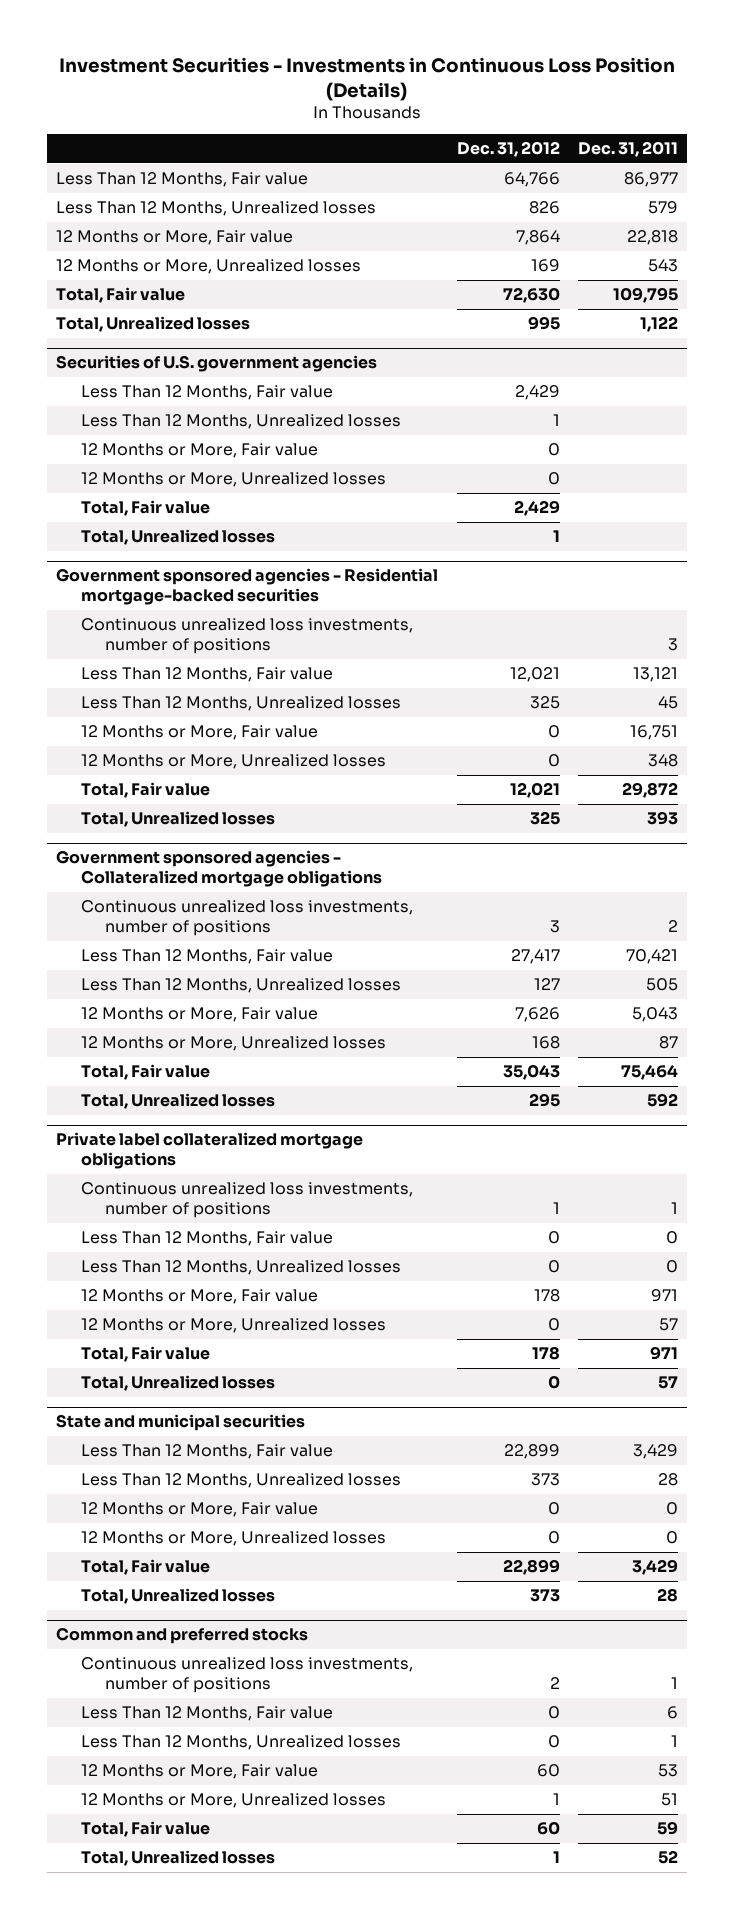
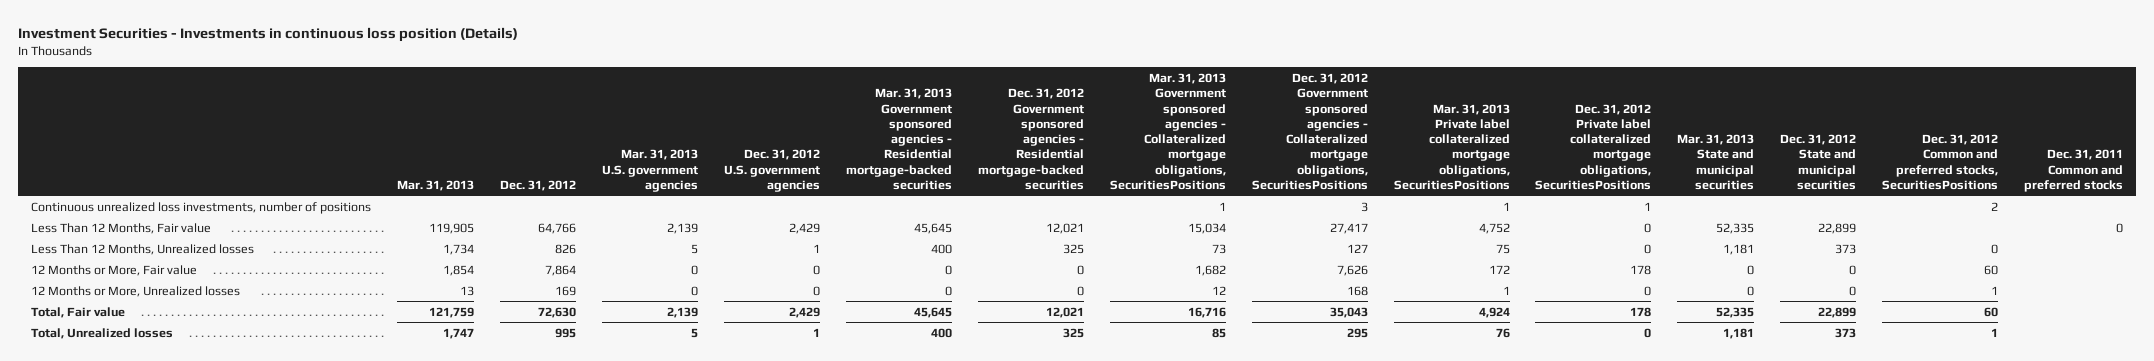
- Investment Securities - Investments in Continuous Loss Position (Details)
+ Investment Securities - Investments in continuous loss position (Details)
- | Dec. 31, 2012 | Dec. 31, 2011
+ | Mar. 31, 2013 | Dec. 31, 2012 | Mar. 31, 2013 U.S. government agencies | Dec. 31, 2012 U.S. government agencies | Mar. 31, 2013 Government sponsored agencies - Residential mortgage-backed securities | Dec. 31, 2012 Government sponsored agencies - Residential mortgage-backed securities | Mar. 31, 2013 Government sponsored agencies - Collateralized mortgage obligations, SecuritiesPositions | Dec. 31, 2012 Government sponsored agencies - Collateralized mortgage obligations, SecuritiesPositions | Mar. 31, 2013 Private label collateralized mortgage obligations, SecuritiesPositions | Dec. 31, 2012 Private label collateralized mortgage obligations, SecuritiesPositions | Mar. 31, 2013 State and municipal securities | Dec. 31, 2012 State and municipal securities | Dec. 31, 2012 Common and preferred stocks, SecuritiesPositions | Dec. 31, 2011 Common and preferred stocks
+ Continuous unrealized loss investments, number of positions | | | | | | | 1 | 3 | 1 | 1 | | | 2 |
- Securities of U.S. government agencies
- Less Than 12 Months, Fair value | 2,429 |
- Less Than 12 Months, Unrealized losses | 1 |
- 12 Months or More, Fair value | 0 |
- 12 Months or More, Unrealized losses | 0 |
- Total, Fair value | 2,429 |
- Total, Unrealized losses | 1 |
- Government sponsored agencies - Residential mortgage-backed securities
- Continuous unrealized loss investments, number of positions | | 3
- Less Than 12 Months, Fair value | 12,021 | 13,121
- Less Than 12 Months, Unrealized losses | 325 | 45
- 12 Months or More, Fair value | 0 | 16,751
- 12 Months or More, Unrealized losses | 0 | 348
- Total, Fair value | 12,021 | 29,872
- Total, Unrealized losses | 325 | 393
- Government sponsored agencies - Collateralized mortgage obligations
- Continuous unrealized loss investments, number of positions | 3 | 2
- Less Than 12 Months, Fair value | 27,417 | 70,421
- Less Than 12 Months, Unrealized losses | 127 | 505
- 12 Months or More, Fair value | 7,626 | 5,043
- 12 Months or More, Unrealized losses | 168 | 87
- Total, Fair value | 35,043 | 75,464
- Total, Unrealized losses | 295 | 592
- Private label collateralized mortgage obligations
- Continuous unrealized loss investments, number of positions | 1 | 1
- Less Than 12 Months, Fair value | 0 | 0
- Less Than 12 Months, Unrealized losses | 0 | 0
- 12 Months or More, Fair value | 178 | 971
- 12 Months or More, Unrealized losses | 0 | 57
- Total, Fair value | 178 | 971
- Total, Unrealized losses | 0 | 57
- State and municipal securities
- Less Than 12 Months, Fair value | 22,899 | 3,429
- Less Than 12 Months, Unrealized losses | 373 | 28
- 12 Months or More, Fair value | 0 | 0
- 12 Months or More, Unrealized losses | 0 | 0
- Total, Fair value | 22,899 | 3,429
- Total, Unrealized losses | 373 | 28
- Common and preferred stocks
- Continuous unrealized loss investments, number of positions | 2 | 1
- Less Than 12 Months, Fair value | 0 | 6
- Less Than 12 Months, Unrealized losses | 0 | 1
- 12 Months or More, Fair value | 60 | 53
- 12 Months or More, Unrealized losses | 1 | 51
- Total, Fair value | 60 | 59
- Total, Unrealized losses | 1 | 52

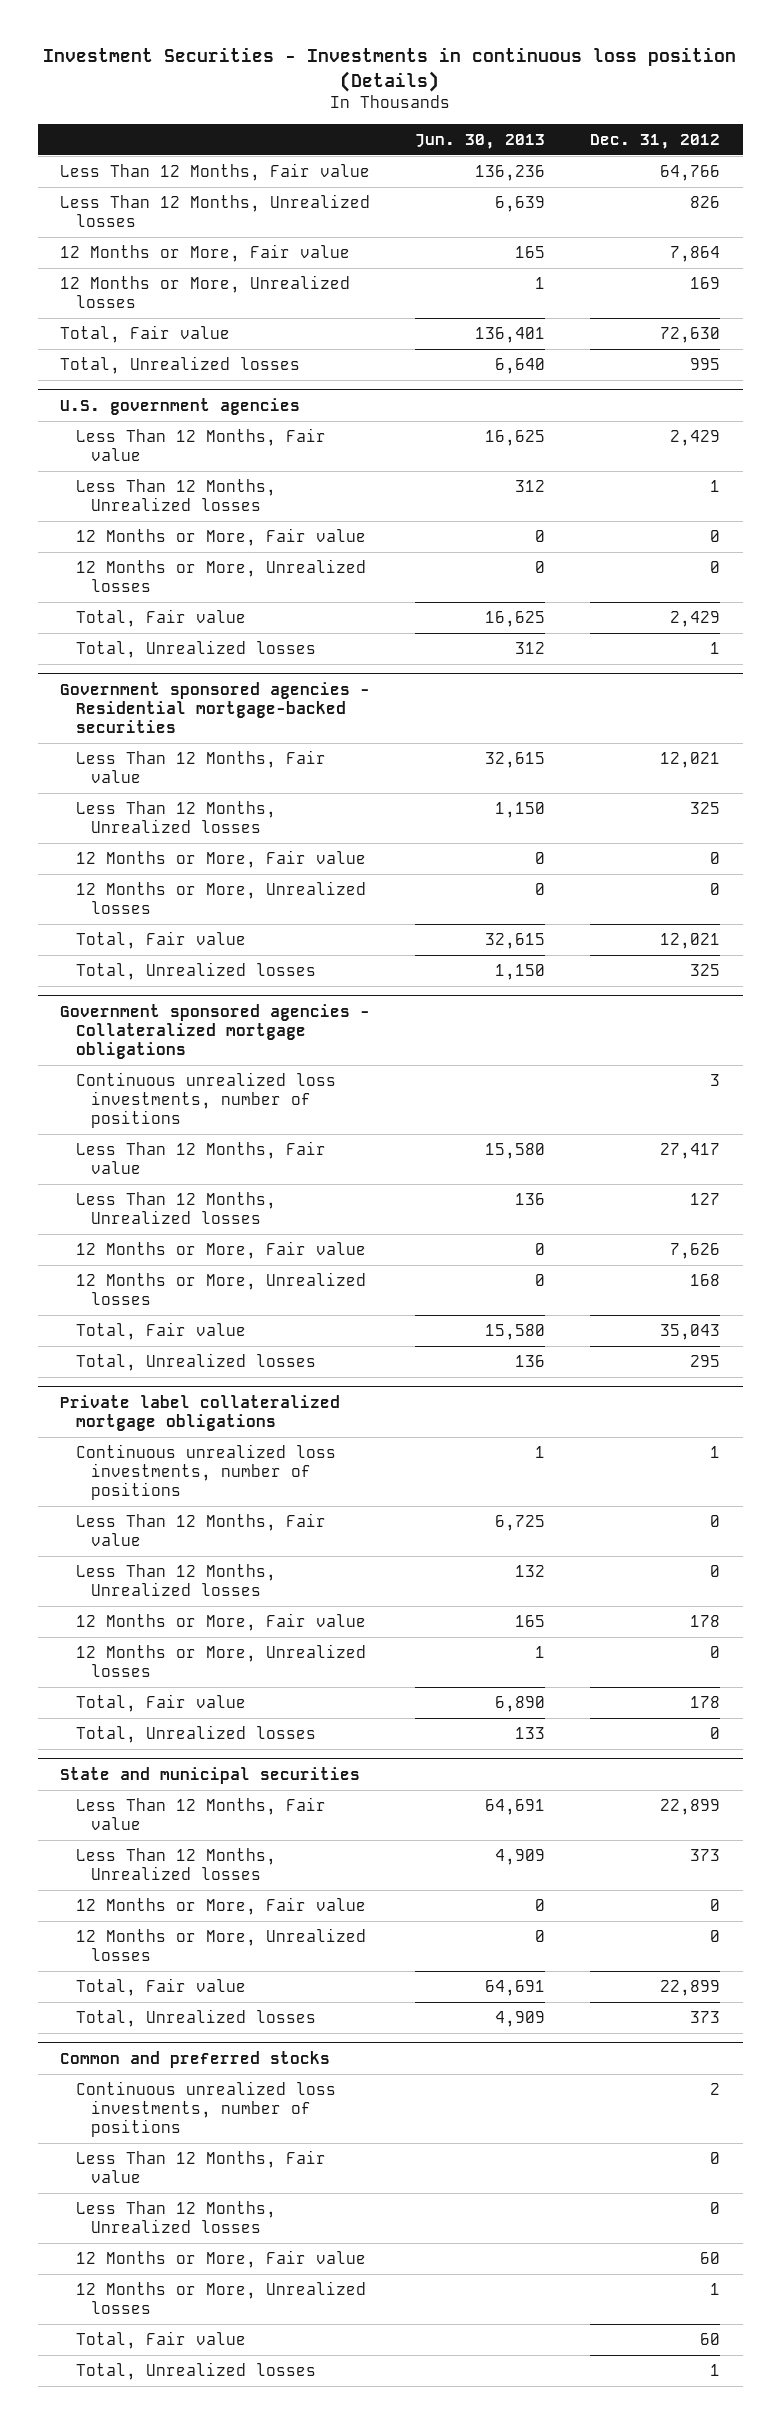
- | Mar. 31, 2013 | Dec. 31, 2012 | Mar. 31, 2013 U.S. government agencies | Dec. 31, 2012 U.S. government agencies | Mar. 31, 2013 Government sponsored agencies - Residential mortgage-backed securities | Dec. 31, 2012 Government sponsored agencies - Residential mortgage-backed securities | Mar. 31, 2013 Government sponsored agencies - Collateralized mortgage obligations, SecuritiesPositions | Dec. 31, 2012 Government sponsored agencies - Collateralized mortgage obligations, SecuritiesPositions | Mar. 31, 2013 Private label collateralized mortgage obligations, SecuritiesPositions | Dec. 31, 2012 Private label collateralized mortgage obligations, SecuritiesPositions | Mar. 31, 2013 State and municipal securities | Dec. 31, 2012 State and municipal securities | Dec. 31, 2012 Common and preferred stocks, SecuritiesPositions | Dec. 31, 2011 Common and preferred stocks
+ | Jun. 30, 2013 | Dec. 31, 2012
- Continuous unrealized loss investments, number of positions | | | | | | | 1 | 3 | 1 | 1 | | | 2 |
+ U.S. government agencies
+ Less Than 12 Months, Fair value | 16,625 | 2,429
+ Less Than 12 Months, Unrealized losses | 312 | 1
+ 12 Months or More, Fair value | 0 | 0
+ 12 Months or More, Unrealized losses | 0 | 0
+ Total, Fair value | 16,625 | 2,429
+ Total, Unrealized losses | 312 | 1
+ Government sponsored agencies - Residential mortgage-backed securities
+ Less Than 12 Months, Fair value | 32,615 | 12,021
+ Less Than 12 Months, Unrealized losses | 1,150 | 325
+ 12 Months or More, Fair value | 0 | 0
+ 12 Months or More, Unrealized losses | 0 | 0
+ Total, Fair value | 32,615 | 12,021
+ Total, Unrealized losses | 1,150 | 325
+ Government sponsored agencies - Collateralized mortgage obligations
+ Continuous unrealized loss investments, number of positions | | 3
+ Less Than 12 Months, Fair value | 15,580 | 27,417
+ Less Than 12 Months, Unrealized losses | 136 | 127
+ 12 Months or More, Fair value | 0 | 7,626
+ 12 Months or More, Unrealized losses | 0 | 168
+ Total, Fair value | 15,580 | 35,043
+ Total, Unrealized losses | 136 | 295
+ Private label collateralized mortgage obligations
+ Continuous unrealized loss investments, number of positions | 1 | 1
+ Less Than 12 Months, Fair value | 6,725 | 0
+ Less Than 12 Months, Unrealized losses | 132 | 0
+ 12 Months or More, Fair value | 165 | 178
+ 12 Months or More, Unrealized losses | 1 | 0
+ Total, Fair value | 6,890 | 178
+ Total, Unrealized losses | 133 | 0
+ State and municipal securities
+ Less Than 12 Months, Fair value | 64,691 | 22,899
+ Less Than 12 Months, Unrealized losses | 4,909 | 373
+ 12 Months or More, Fair value | 0 | 0
+ 12 Months or More, Unrealized losses | 0 | 0
+ Total, Fair value | 64,691 | 22,899
+ Total, Unrealized losses | 4,909 | 373
+ Common and preferred stocks
+ Continuous unrealized loss investments, number of positions | | 2
+ Less Than 12 Months, Fair value | | 0
+ Less Than 12 Months, Unrealized losses | | 0
+ 12 Months or More, Fair value | | 60
+ 12 Months or More, Unrealized losses | | 1
+ Total, Fair value | | 60
+ Total, Unrealized losses | | 1

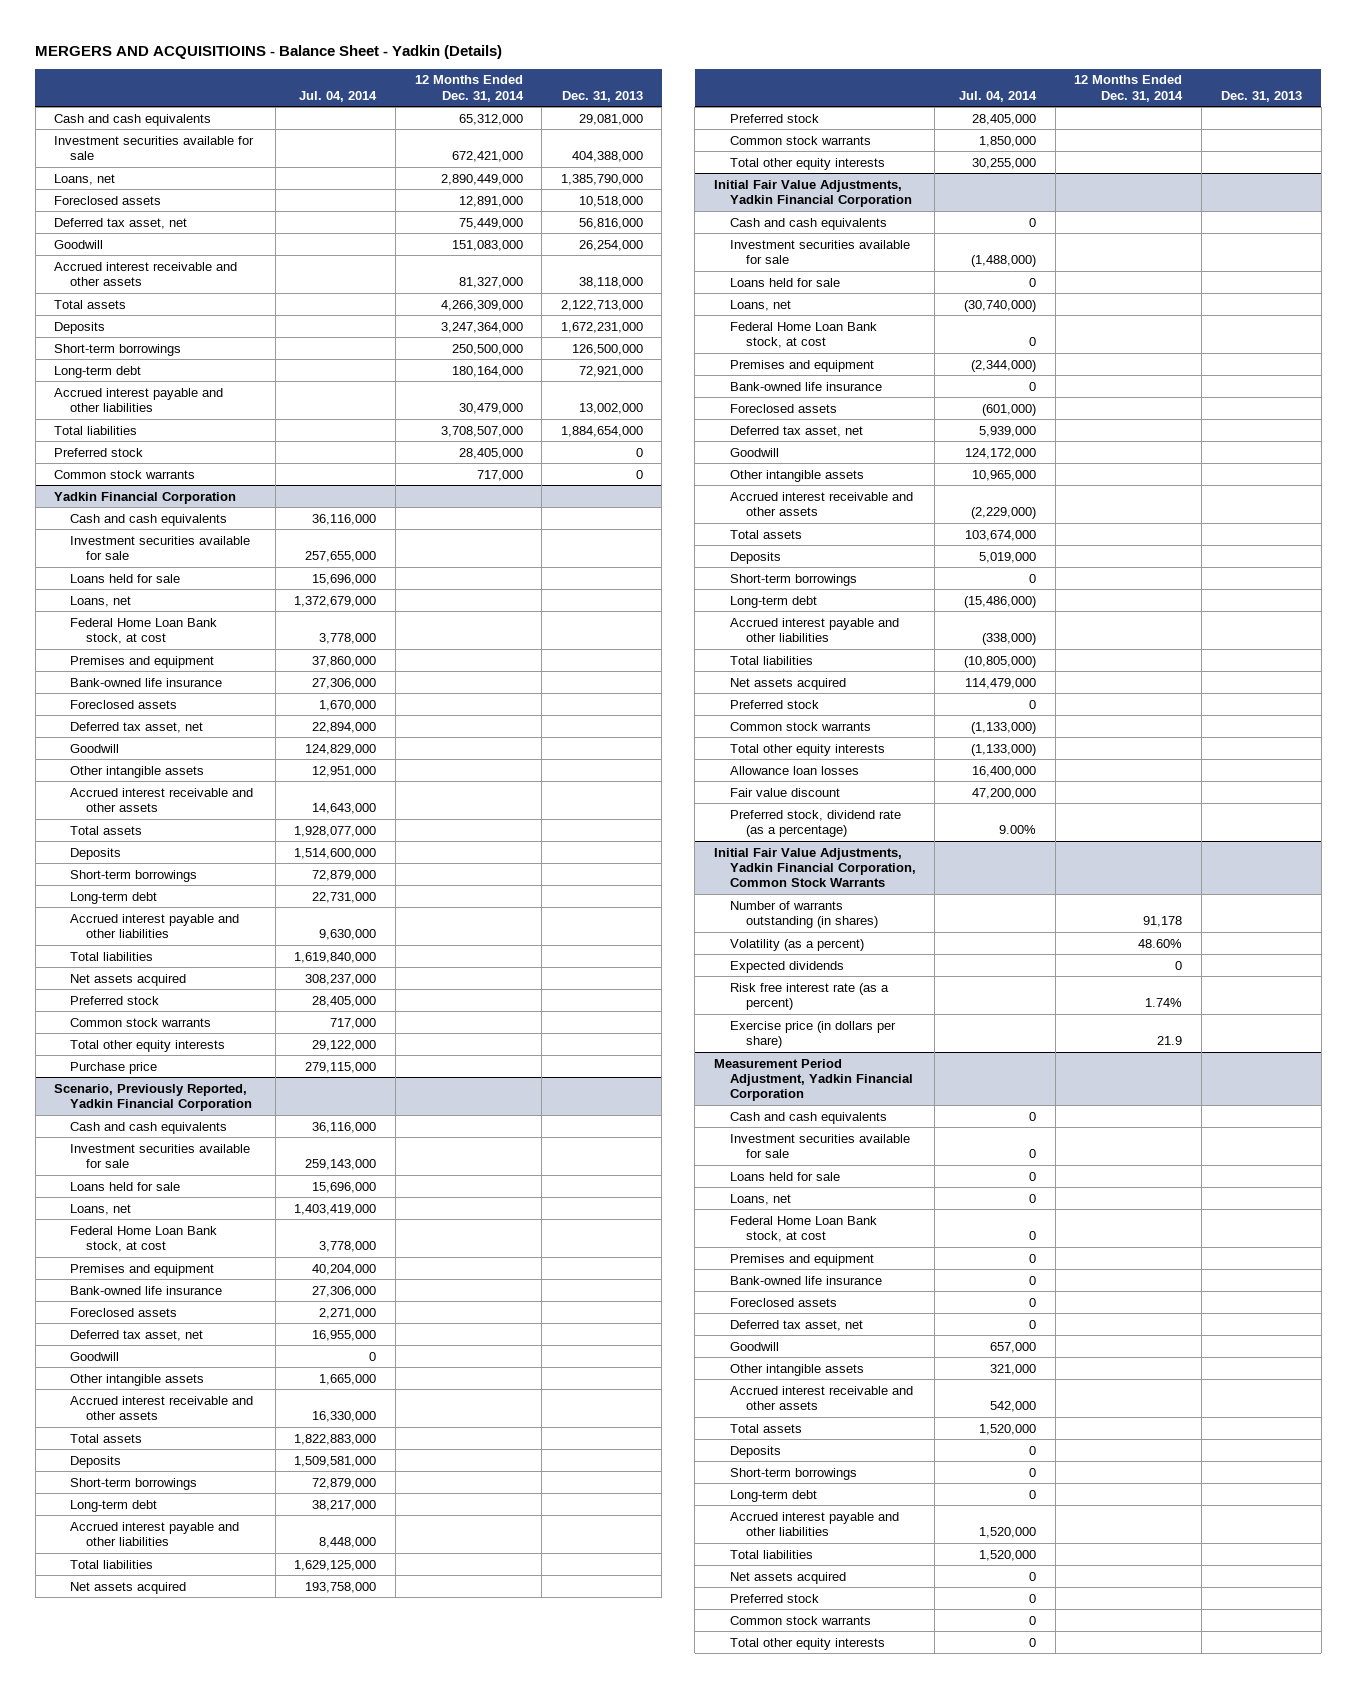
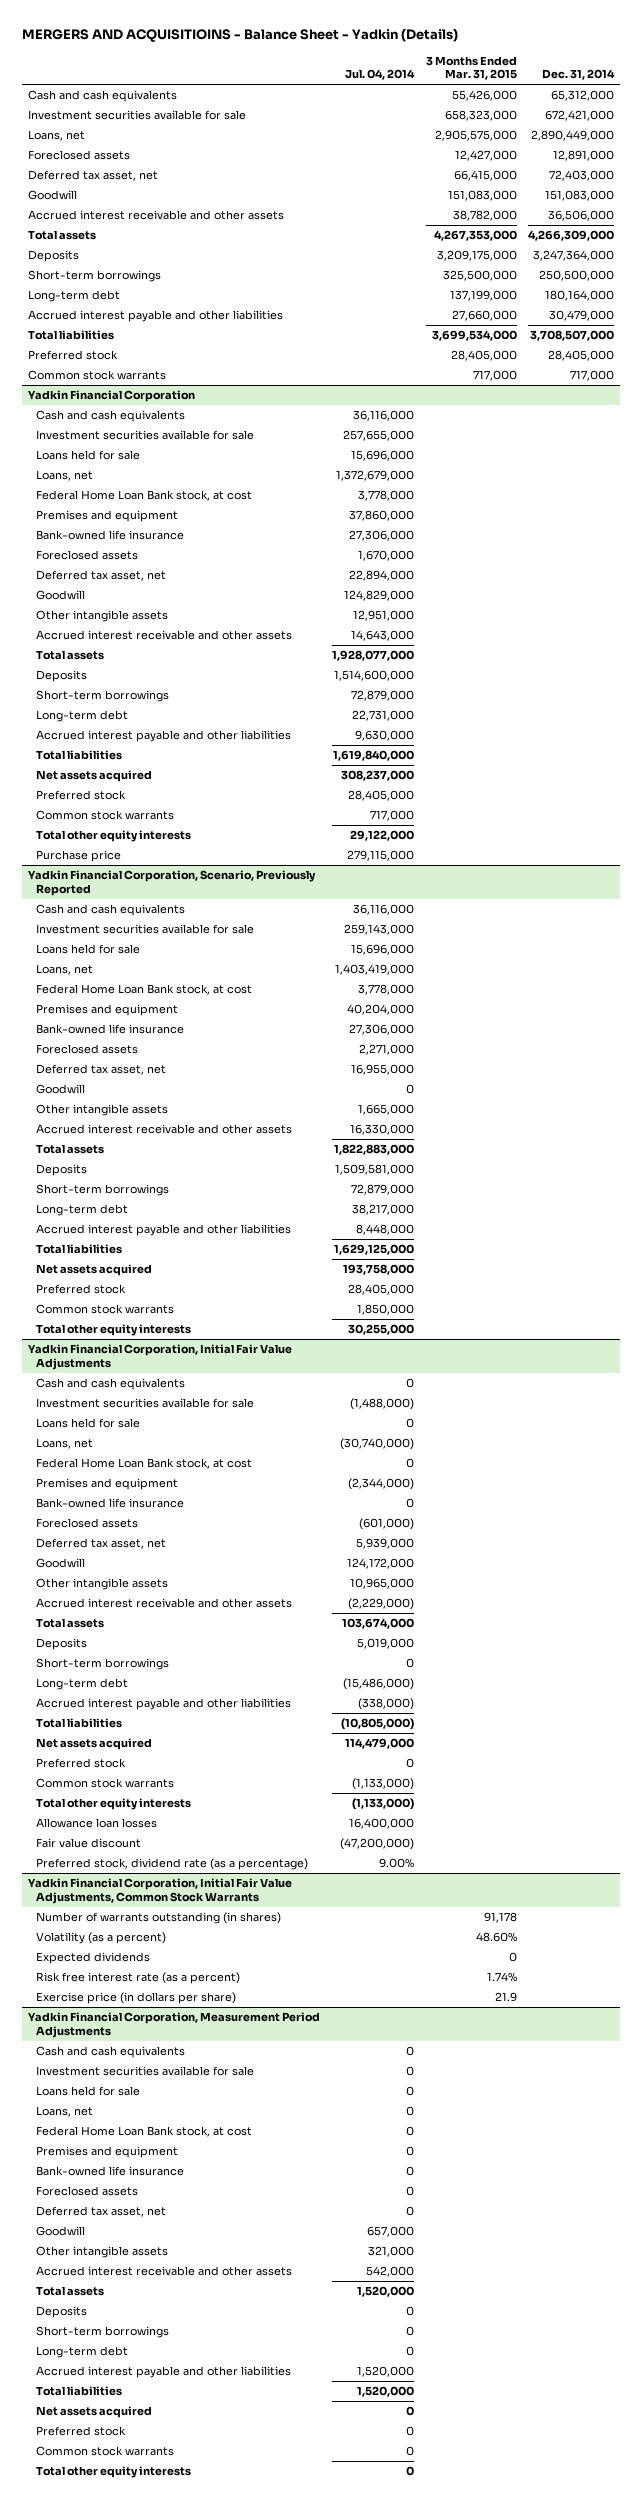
- | Jul. 04, 2014 | 12 Months Ended Dec. 31, 2014 | Dec. 31, 2013
+ | Jul. 04, 2014 | 3 Months Ended Mar. 31, 2015 | Dec. 31, 2014
- Scenario, Previously Reported, Yadkin Financial Corporation
+ Yadkin Financial Corporation, Scenario, Previously Reported
- Initial Fair Value Adjustments, Yadkin Financial Corporation
+ Yadkin Financial Corporation, Initial Fair Value Adjustments
- Fair value discount | 47,200,000 | |
+ Fair value discount | (47,200,000) | |
- Initial Fair Value Adjustments, Yadkin Financial Corporation, Common Stock Warrants
+ Yadkin Financial Corporation, Initial Fair Value Adjustments, Common Stock Warrants
- Measurement Period Adjustment, Yadkin Financial Corporation
+ Yadkin Financial Corporation, Measurement Period Adjustments

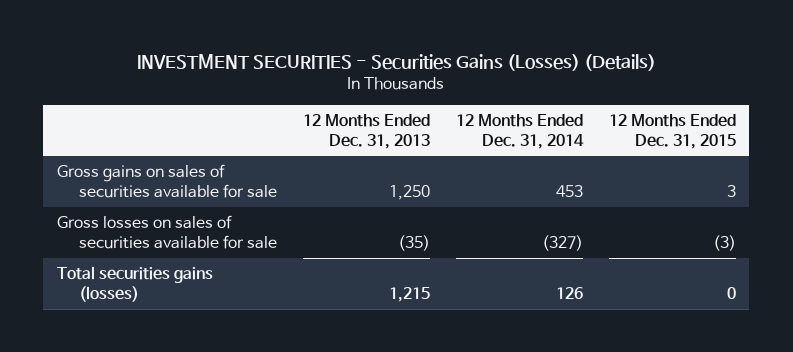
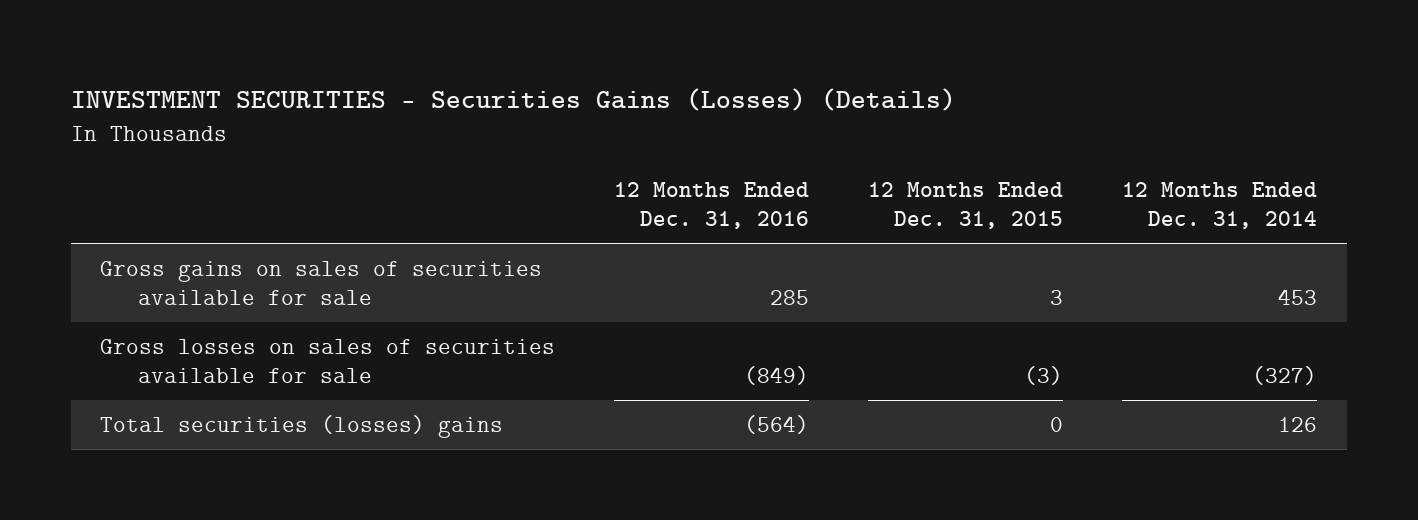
- | 12 Months Ended Dec. 31, 2013 | 12 Months Ended Dec. 31, 2014 | 12 Months Ended Dec. 31, 2015
+ | 12 Months Ended Dec. 31, 2016 | 12 Months Ended Dec. 31, 2015 | 12 Months Ended Dec. 31, 2014
- Total securities gains (losses) | 1,215 | 126 | 0
+ Total securities (losses) gains | (564) | 0 | 126

